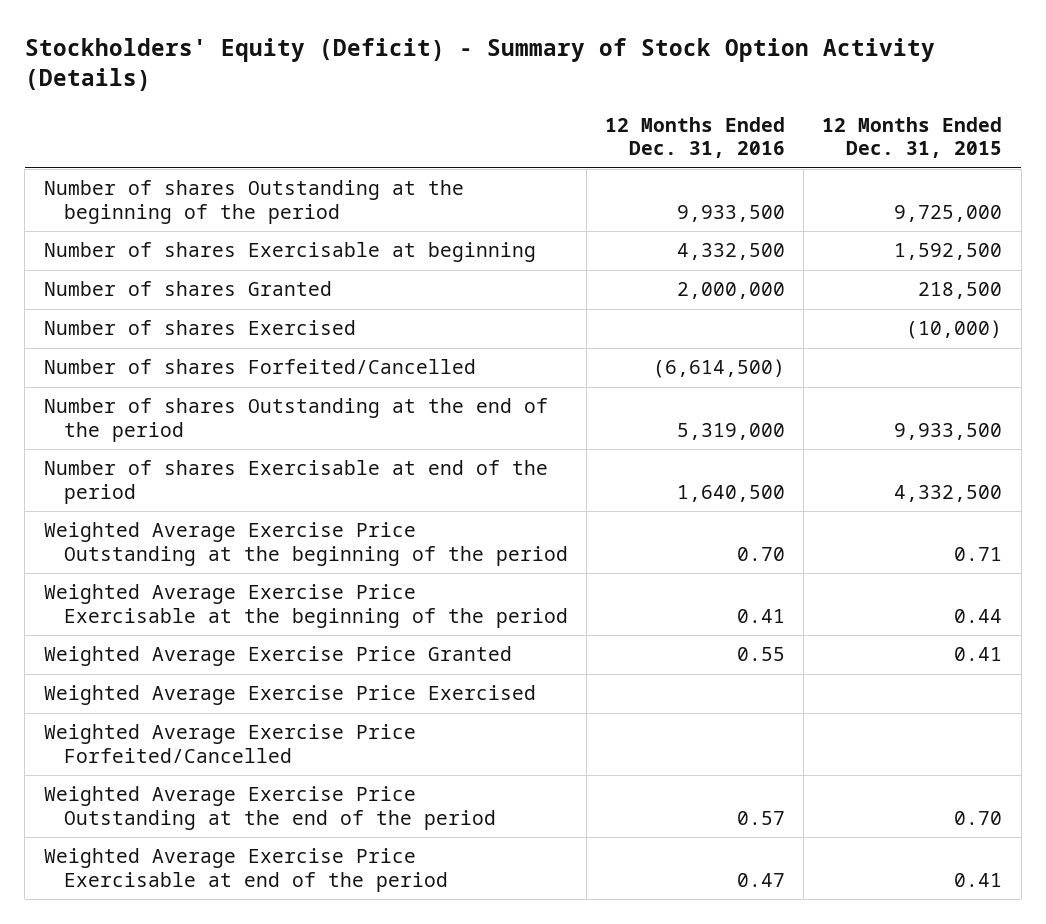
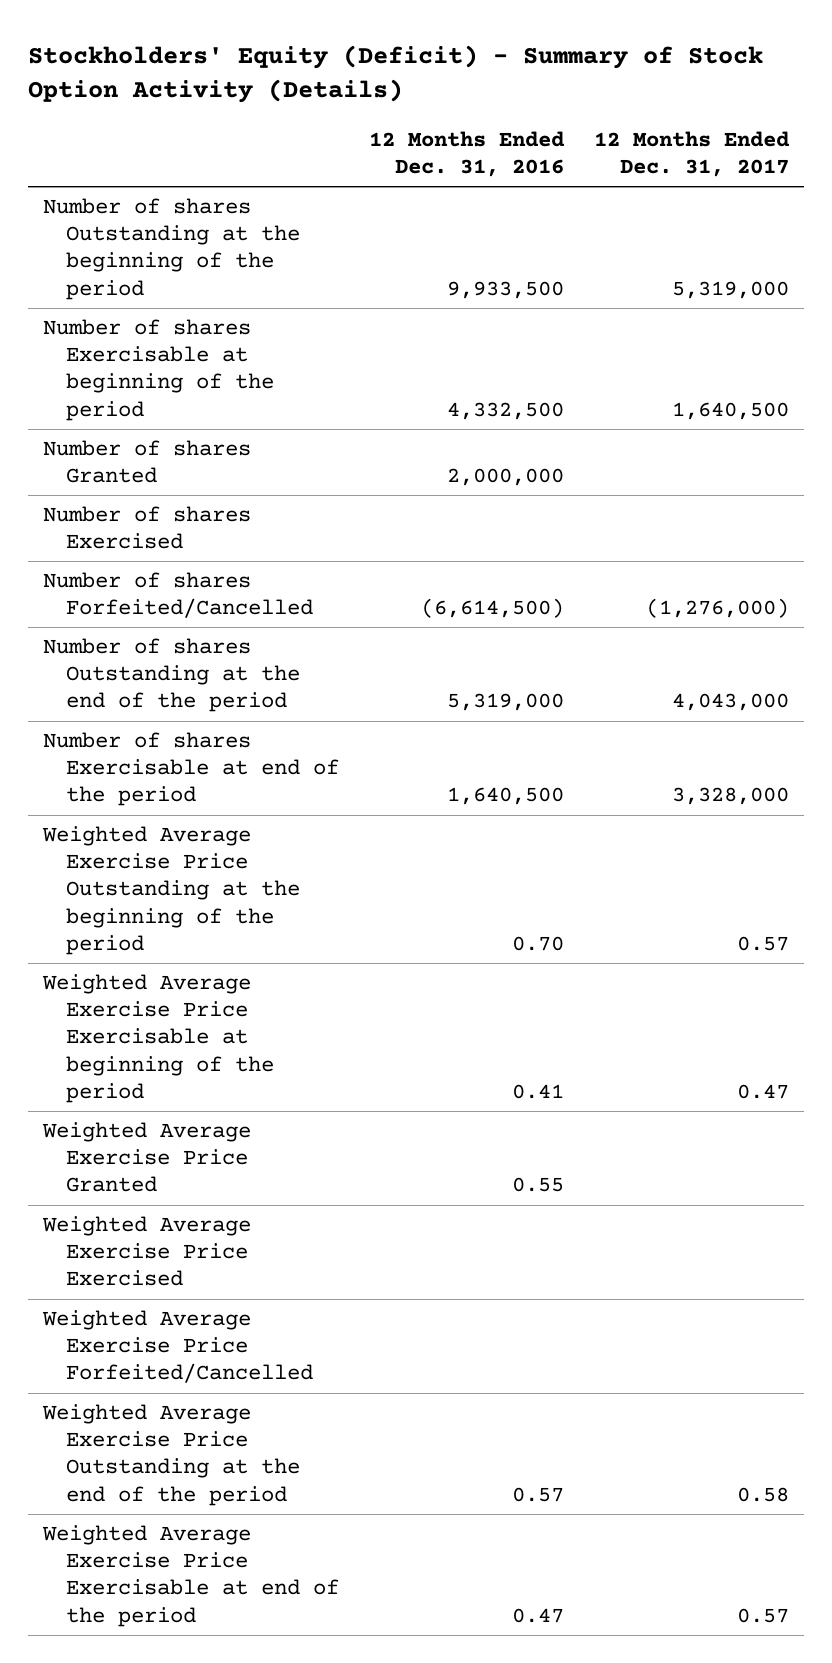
- | 12 Months Ended Dec. 31, 2016 | 12 Months Ended Dec. 31, 2015
+ | 12 Months Ended Dec. 31, 2016 | 12 Months Ended Dec. 31, 2017
- Number of shares Exercisable at beginning | 4,332,500 | 1,592,500
+ Number of shares Exercisable at beginning of the period | 4,332,500 | 1,640,500
- Weighted Average Exercise Price Exercisable at the beginning of the period | 0.41 | 0.44
+ Weighted Average Exercise Price Exercisable at beginning of the period | 0.41 | 0.47

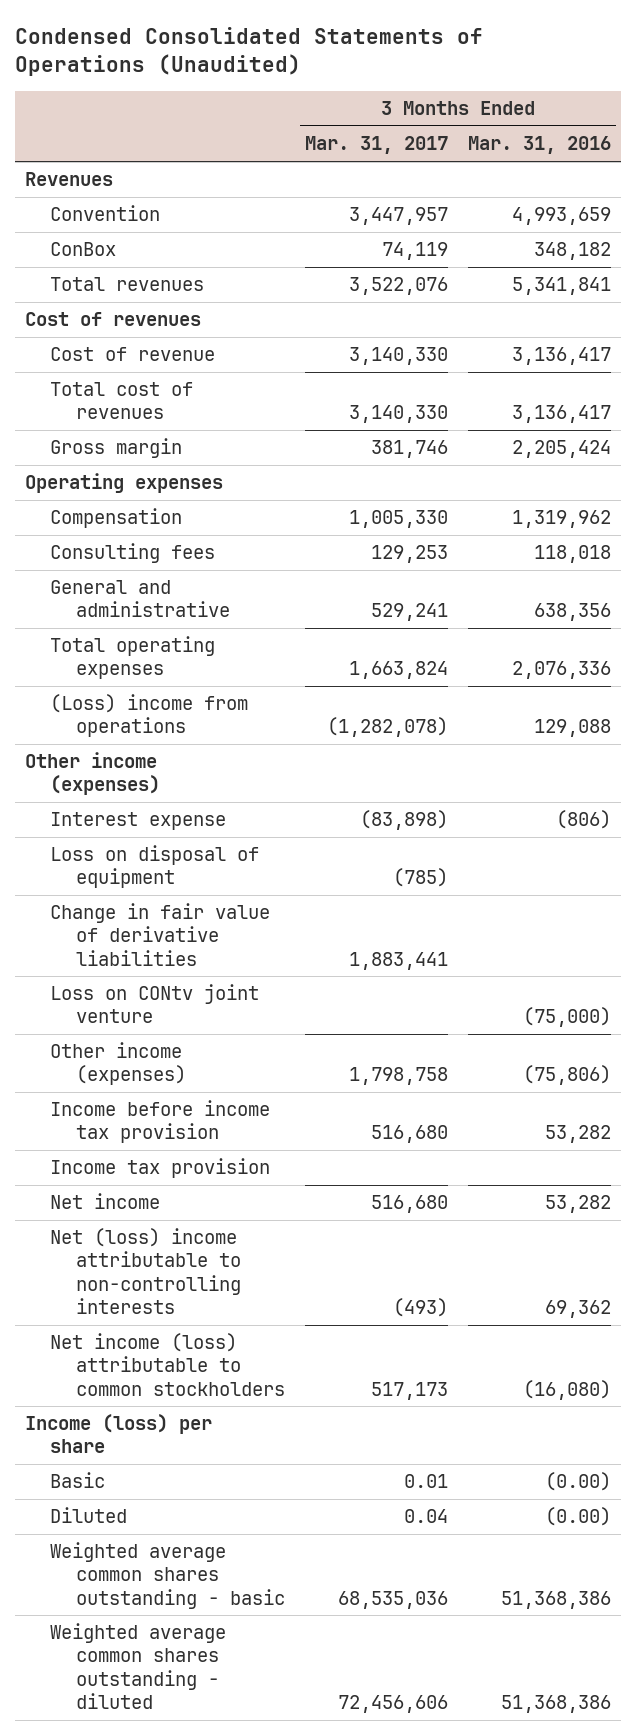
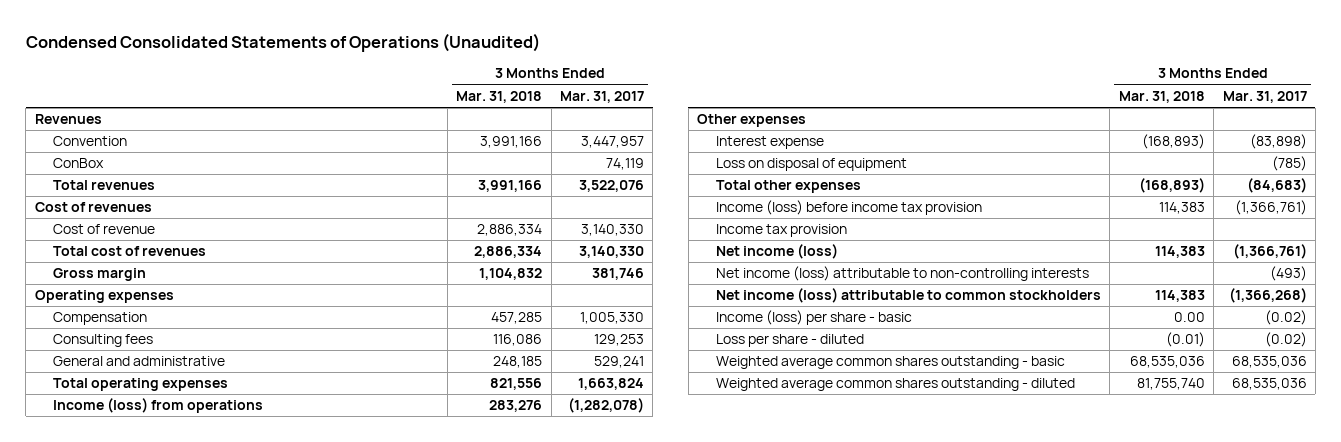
- | 3 Months Ended Mar. 31, 2017 | 3 Months Ended Mar. 31, 2016
+ | 3 Months Ended Mar. 31, 2018 | 3 Months Ended Mar. 31, 2017
- (Loss) income from operations | (1,282,078) | 129,088
- Other income (expenses)
+ Income (loss) from operations | 283,276 | (1,282,078)
+ Other expenses
- Change in fair value of derivative liabilities | 1,883,441 |
- Loss on CONtv joint venture | | (75,000)
- Other income (expenses) | 1,798,758 | (75,806)
- Income before income tax provision | 516,680 | 53,282
+ Total other expenses | (168,893) | (84,683)
+ Income (loss) before income tax provision | 114,383 | (1,366,761)
- Net income | 516,680 | 53,282
- Net (loss) income attributable to non-controlling interests | (493) | 69,362
- Net income (loss) attributable to common stockholders | 517,173 | (16,080)
- Income (loss) per share
- Basic | 0.01 | (0.00)
- Diluted | 0.04 | (0.00)
+ Net income (loss) | 114,383 | (1,366,761)
+ Net income (loss) attributable to non-controlling interests | | (493)
+ Net income (loss) attributable to common stockholders | 114,383 | (1,366,268)
+ Income (loss) per share - basic | 0.00 | (0.02)
+ Loss per share - diluted | (0.01) | (0.02)
- Weighted average common shares outstanding - diluted | 72,456,606 | 51,368,386
+ Weighted average common shares outstanding - diluted | 81,755,740 | 68,535,036

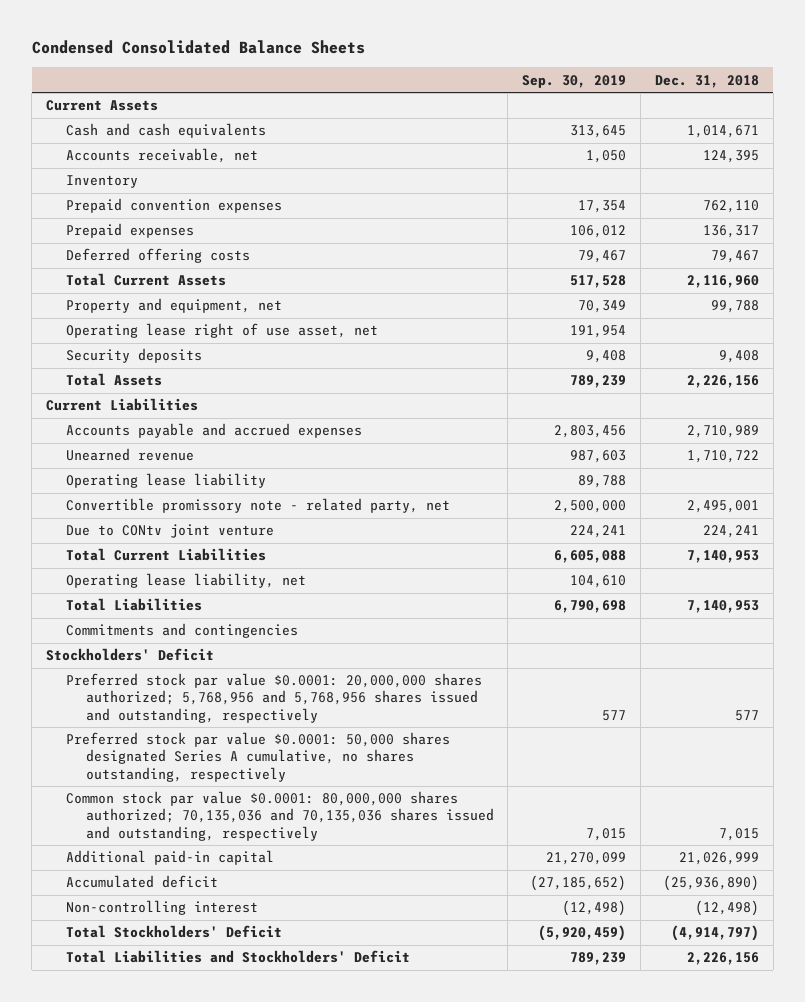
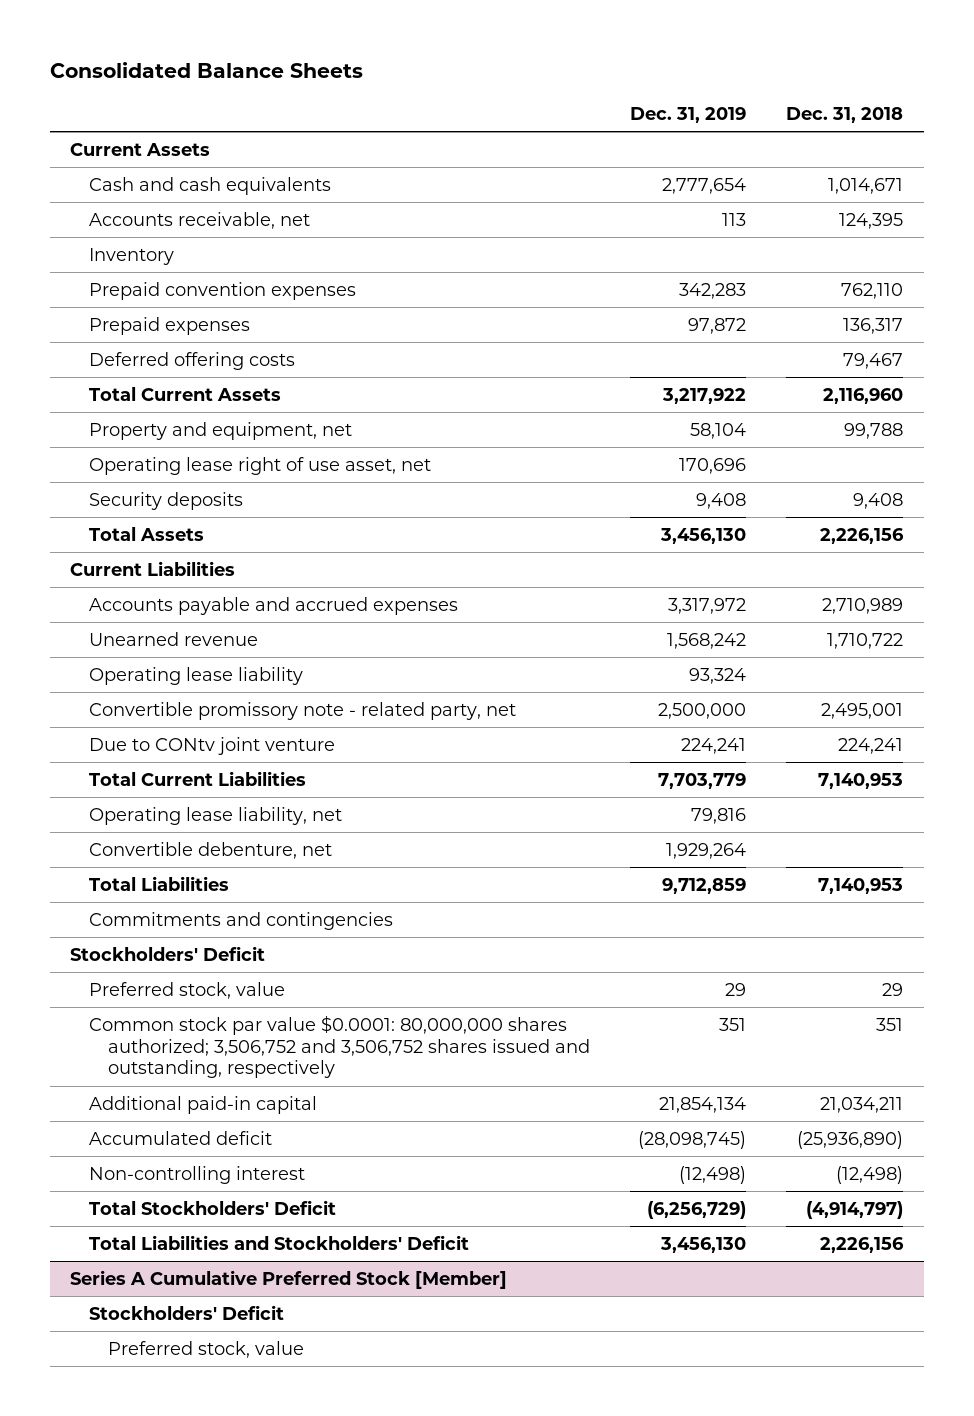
- Condensed Consolidated Balance Sheets
+ Consolidated Balance Sheets
- | Sep. 30, 2019 | Dec. 31, 2018
+ | Dec. 31, 2019 | Dec. 31, 2018
+ Convertible debenture, net | 1,929,264 |
- Preferred stock par value $0.0001: 20,000,000 shares authorized; 5,768,956 and 5,768,956 shares issued and outstanding, respectively | 577 | 577
- Preferred stock par value $0.0001: 50,000 shares designated Series A cumulative, no shares outstanding, respectively
- Common stock par value $0.0001: 80,000,000 shares authorized; 70,135,036 and 70,135,036 shares issued and outstanding, respectively | 7,015 | 7,015
- Additional paid-in capital | 21,270,099 | 21,026,999
+ Preferred stock, value | 29 | 29
+ Common stock par value $0.0001: 80,000,000 shares authorized; 3,506,752 and 3,506,752 shares issued and outstanding, respectively | 351 | 351
+ Additional paid-in capital | 21,854,134 | 21,034,211
+ Series A Cumulative Preferred Stock [Member]
+ Stockholders' Deficit
+ Preferred stock, value

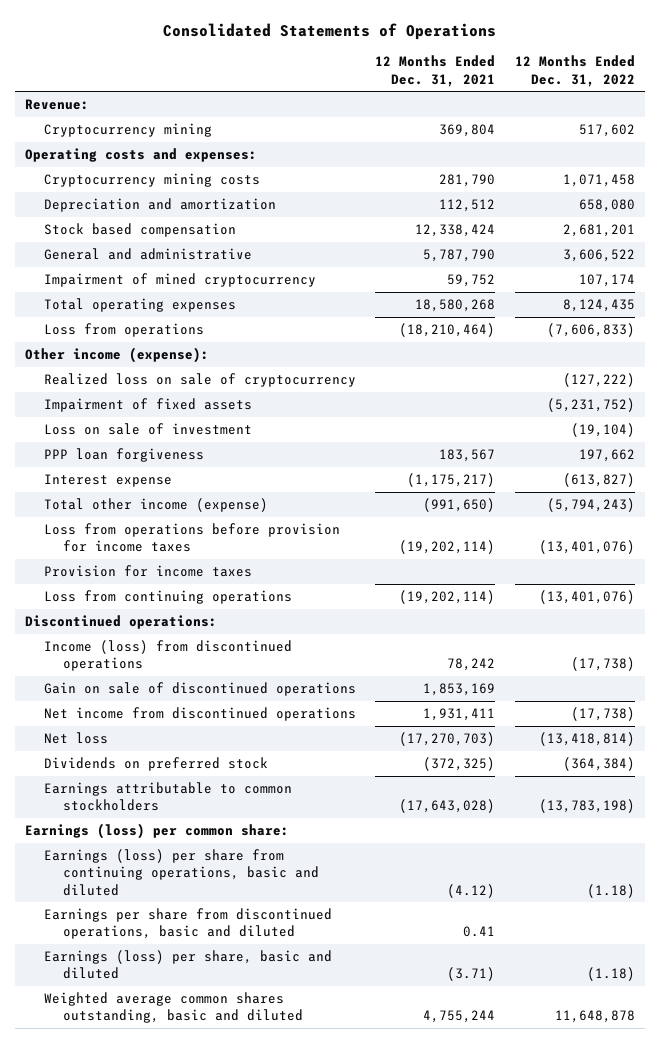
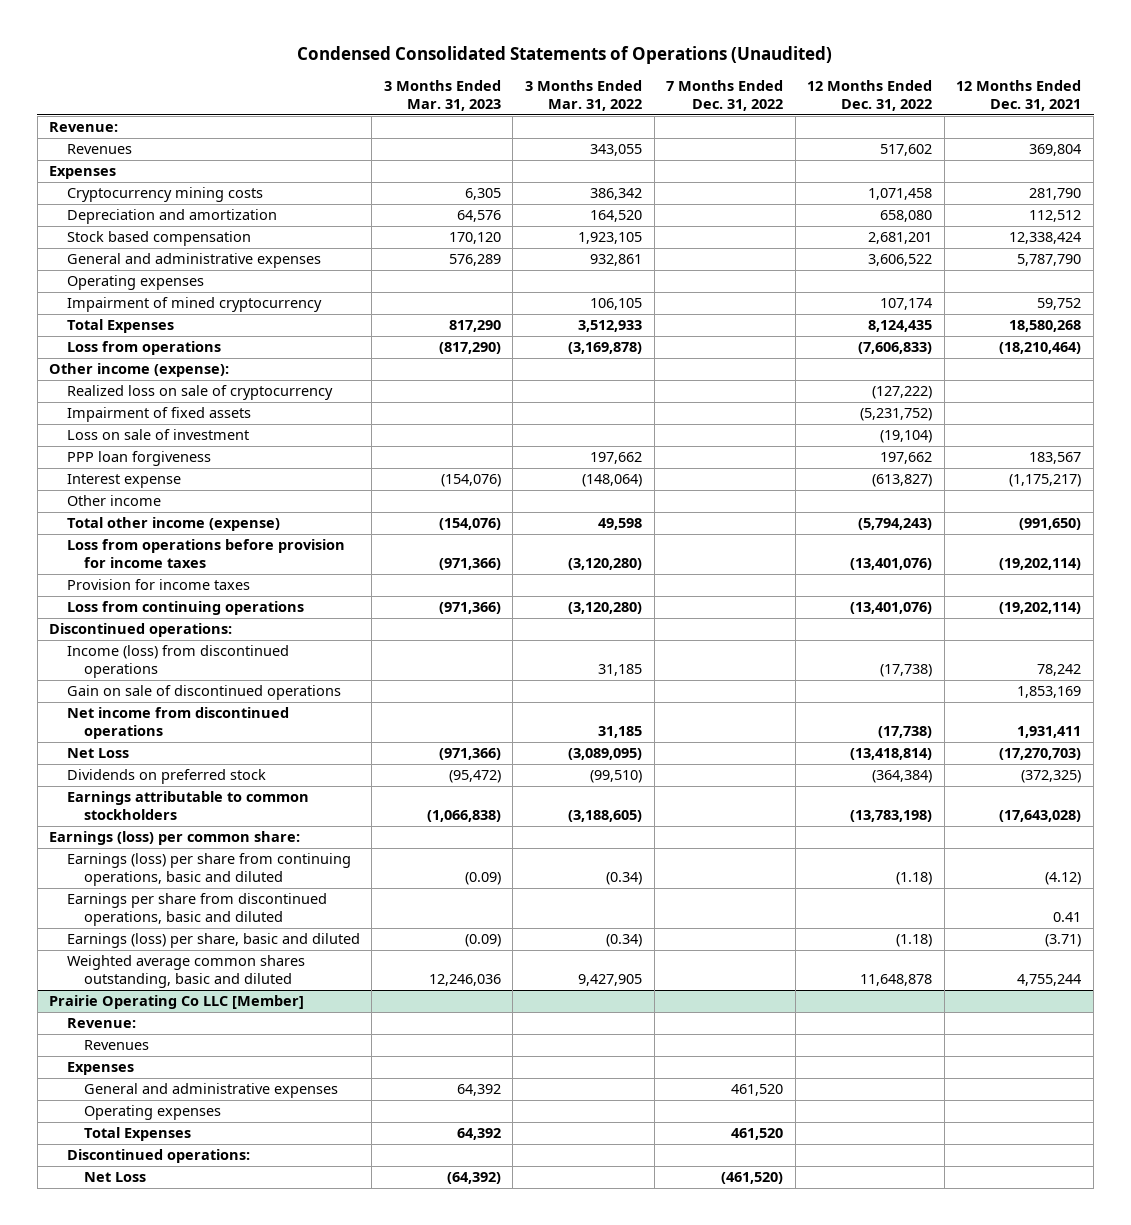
- Consolidated Statements of Operations
+ Condensed Consolidated Statements of Operations (Unaudited)
- | 12 Months Ended Dec. 31, 2021 | 12 Months Ended Dec. 31, 2022
+ | 3 Months Ended Mar. 31, 2023 | 3 Months Ended Mar. 31, 2022 | 7 Months Ended Dec. 31, 2022 | 12 Months Ended Dec. 31, 2022 | 12 Months Ended Dec. 31, 2021
- Cryptocurrency mining | 369,804 | 517,602
- Operating costs and expenses:
+ Revenues | | 343,055 | | 517,602 | 369,804
+ Expenses
- General and administrative | 5,787,790 | 3,606,522
+ General and administrative expenses | 576,289 | 932,861 | | 3,606,522 | 5,787,790
+ Operating expenses
- Total operating expenses | 18,580,268 | 8,124,435
+ Total Expenses | 817,290 | 3,512,933 | | 8,124,435 | 18,580,268
+ Other income
- Net loss | (17,270,703) | (13,418,814)
+ Net Loss | (971,366) | (3,089,095) | | (13,418,814) | (17,270,703)
+ Prairie Operating Co LLC [Member]
+ Revenue:
+ Revenues
+ Expenses
+ General and administrative expenses | 64,392 | | 461,520 | |
+ Operating expenses
+ Total Expenses | 64,392 | | 461,520 | |
+ Discontinued operations:
+ Net Loss | (64,392) | | (461,520) | |

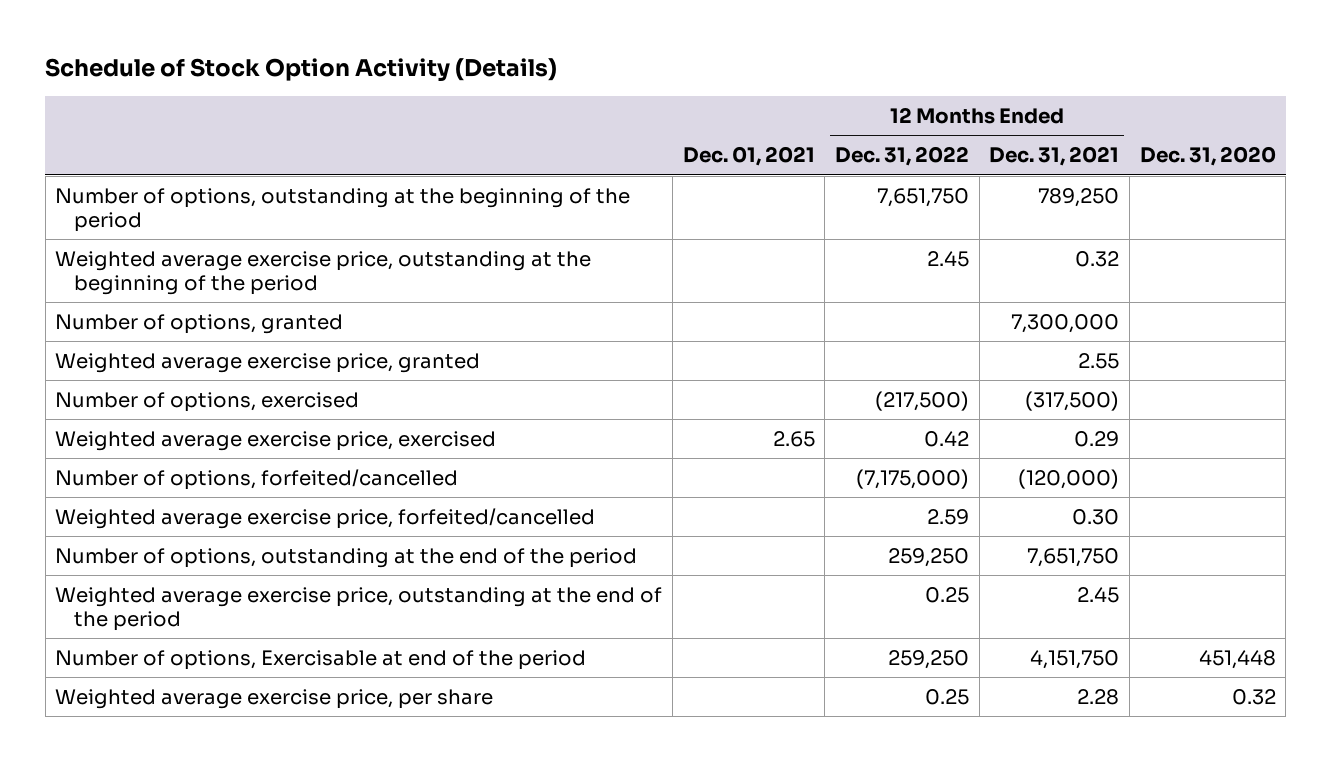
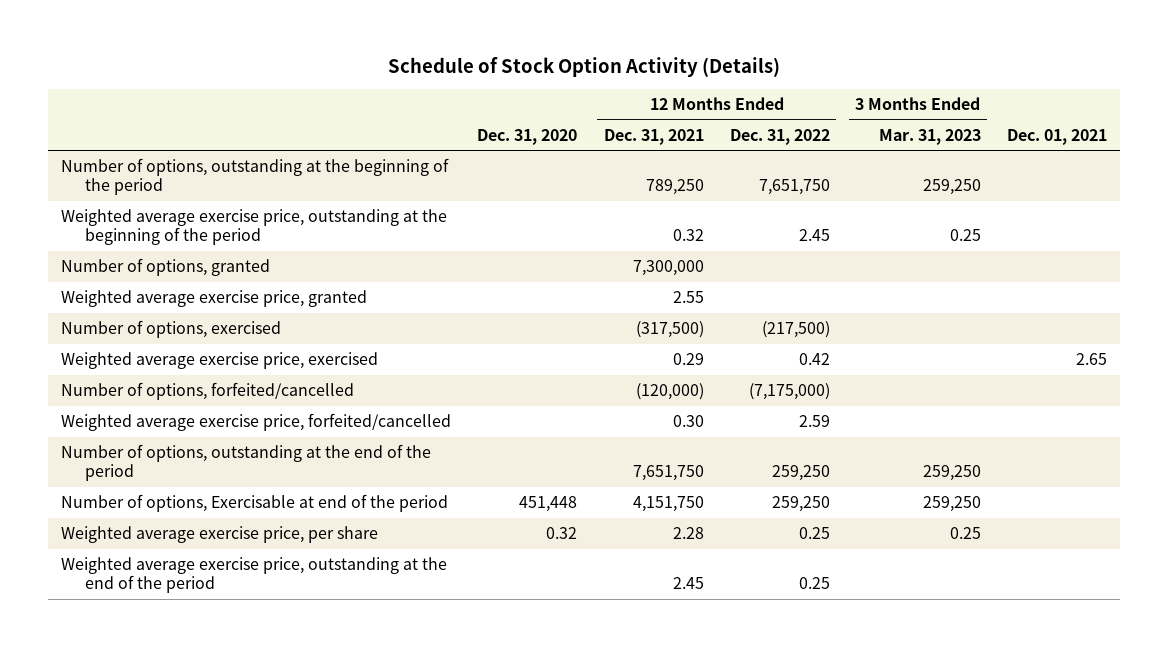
- | Dec. 01, 2021 | 12 Months Ended Dec. 31, 2022 | 12 Months Ended Dec. 31, 2021 | Dec. 31, 2020
+ | Dec. 31, 2020 | 12 Months Ended Dec. 31, 2021 | 12 Months Ended Dec. 31, 2022 | 3 Months Ended Mar. 31, 2023 | Dec. 01, 2021
moved down: Weighted average exercise price, outstanding at the end of the period | | 2.45 | 0.25 | |

